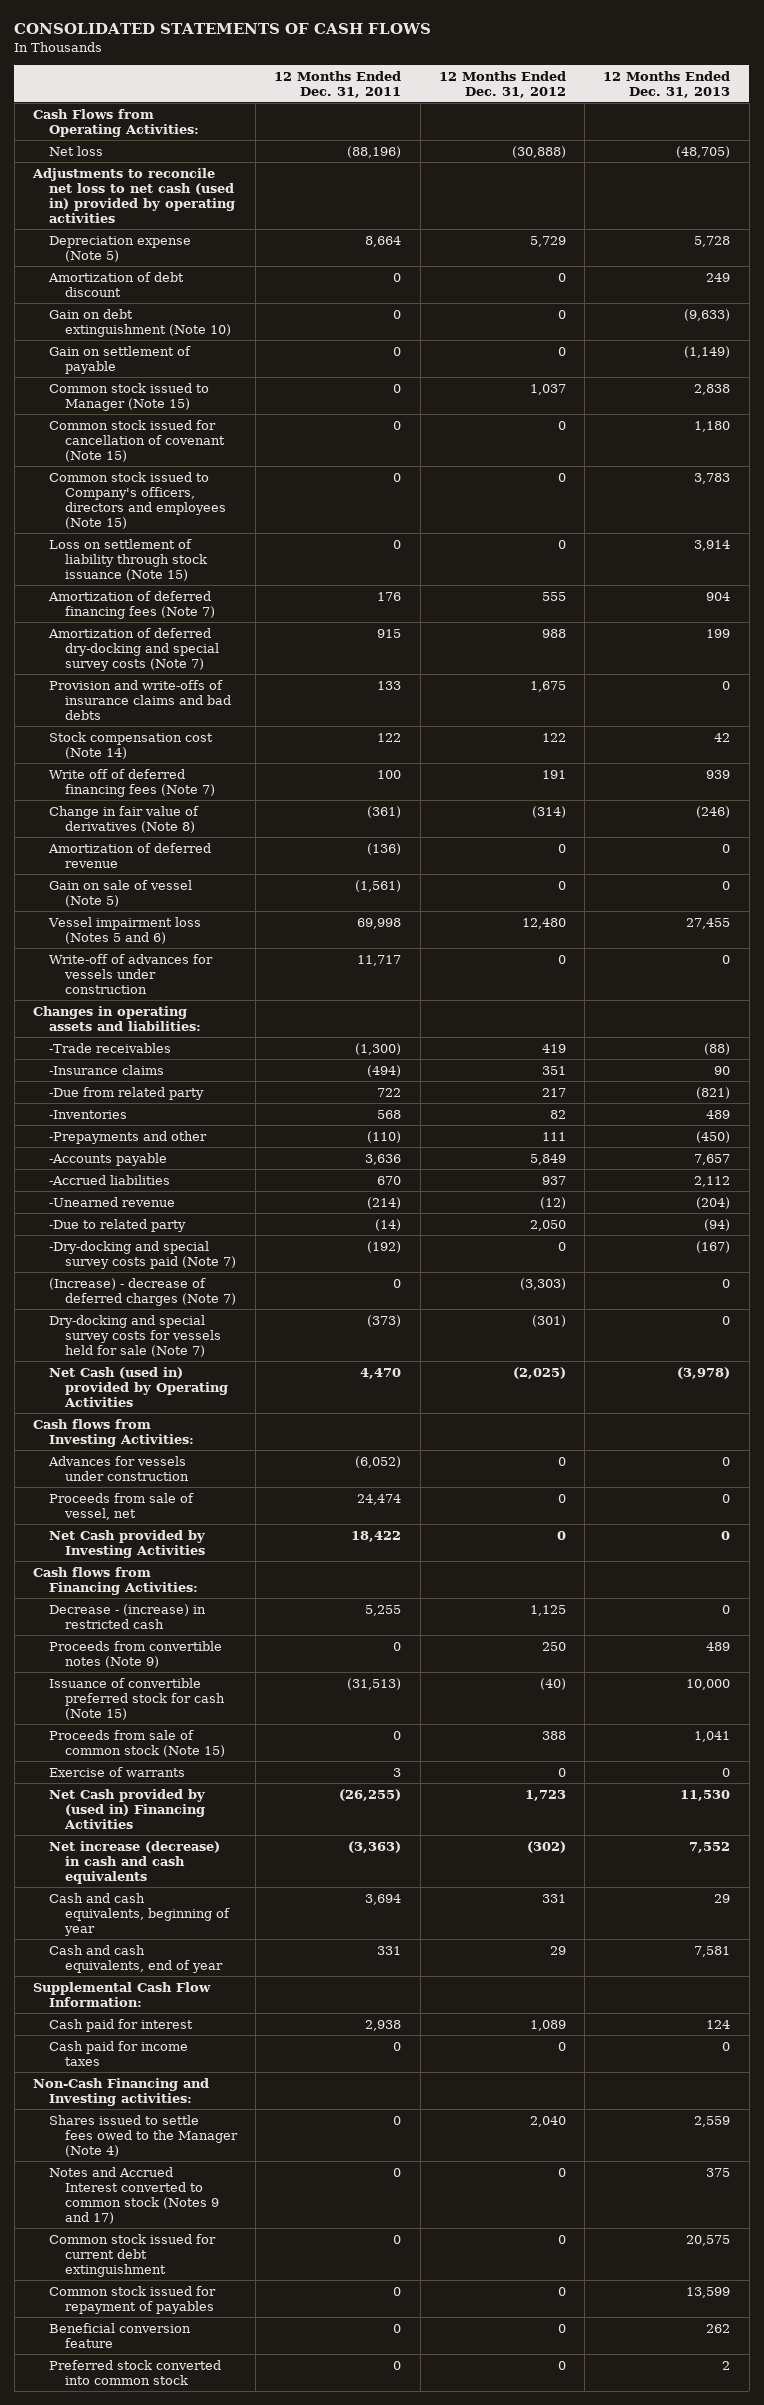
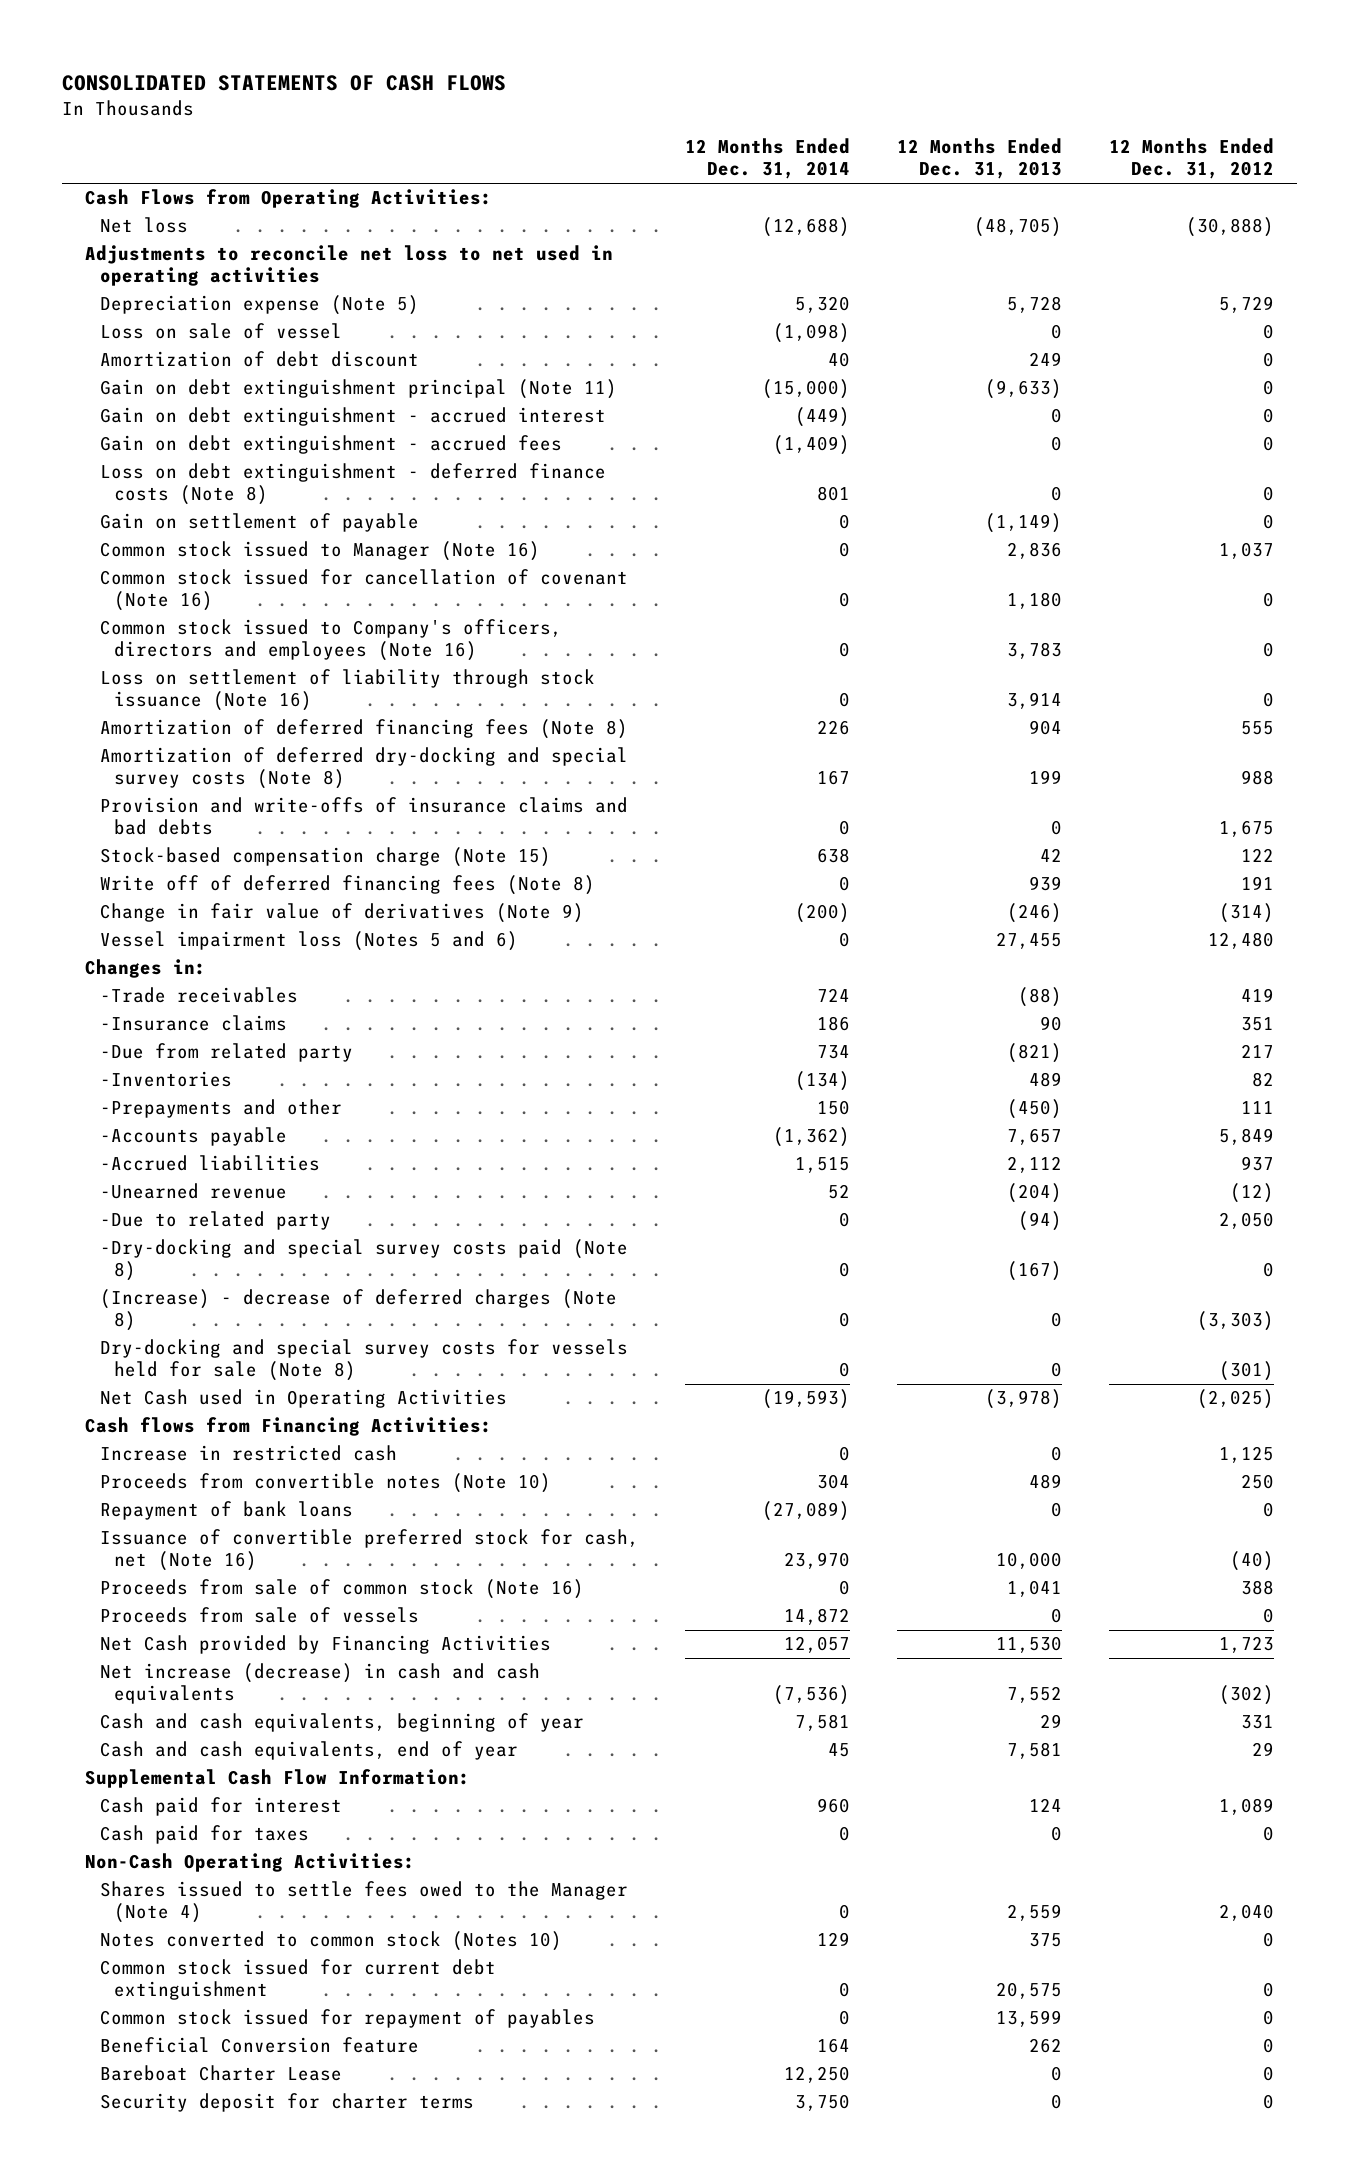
- | 12 Months Ended Dec. 31, 2011 | 12 Months Ended Dec. 31, 2012 | 12 Months Ended Dec. 31, 2013
+ | 12 Months Ended Dec. 31, 2014 | 12 Months Ended Dec. 31, 2013 | 12 Months Ended Dec. 31, 2012
- Adjustments to reconcile net loss to net cash (used in) provided by operating activities
+ Adjustments to reconcile net loss to net used in operating activities
+ Loss on sale of vessel | (1,098) | 0 | 0
- Gain on debt extinguishment (Note 10) | 0 | 0 | (9,633)
+ Gain on debt extinguishment principal (Note 11) | (15,000) | (9,633) | 0
+ Gain on debt extinguishment - accrued interest | (449) | 0 | 0
+ Gain on debt extinguishment - accrued fees | (1,409) | 0 | 0
+ Loss on debt extinguishment - deferred finance costs (Note 8) | 801 | 0 | 0
- Common stock issued to Manager (Note 15) | 0 | 1,037 | 2,838
- Common stock issued for cancellation of covenant (Note 15) | 0 | 0 | 1,180
- Common stock issued to Company's officers, directors and employees (Note 15) | 0 | 0 | 3,783
- Loss on settlement of liability through stock issuance (Note 15) | 0 | 0 | 3,914
- Amortization of deferred financing fees (Note 7) | 176 | 555 | 904
- Amortization of deferred dry-docking and special survey costs (Note 7) | 915 | 988 | 199
+ Common stock issued to Manager (Note 16) | 0 | 2,836 | 1,037
+ Common stock issued for cancellation of covenant (Note 16) | 0 | 1,180 | 0
+ Common stock issued to Company's officers, directors and employees (Note 16) | 0 | 3,783 | 0
+ Loss on settlement of liability through stock issuance (Note 16) | 0 | 3,914 | 0
+ Amortization of deferred financing fees (Note 8) | 226 | 904 | 555
+ Amortization of deferred dry-docking and special survey costs (Note 8) | 167 | 199 | 988
- Stock compensation cost (Note 14) | 122 | 122 | 42
- Write off of deferred financing fees (Note 7) | 100 | 191 | 939
- Change in fair value of derivatives (Note 8) | (361) | (314) | (246)
- Amortization of deferred revenue | (136) | 0 | 0
- Gain on sale of vessel (Note 5) | (1,561) | 0 | 0
+ Stock-based compensation charge (Note 15) | 638 | 42 | 122
+ Write off of deferred financing fees (Note 8) | 0 | 939 | 191
+ Change in fair value of derivatives (Note 9) | (200) | (246) | (314)
- Write-off of advances for vessels under construction | 11,717 | 0 | 0
- Changes in operating assets and liabilities:
+ Changes in:
- -Dry-docking and special survey costs paid (Note 7) | (192) | 0 | (167)
- (Increase) - decrease of deferred charges (Note 7) | 0 | (3,303) | 0
- Dry-docking and special survey costs for vessels held for sale (Note 7) | (373) | (301) | 0
- Net Cash (used in) provided by Operating Activities | 4,470 | (2,025) | (3,978)
- Cash flows from Investing Activities:
- Advances for vessels under construction | (6,052) | 0 | 0
- Proceeds from sale of vessel, net | 24,474 | 0 | 0
- Net Cash provided by Investing Activities | 18,422 | 0 | 0
+ -Dry-docking and special survey costs paid (Note 8) | 0 | (167) | 0
+ (Increase) - decrease of deferred charges (Note 8) | 0 | 0 | (3,303)
+ Dry-docking and special survey costs for vessels held for sale (Note 8) | 0 | 0 | (301)
+ Net Cash used in Operating Activities | (19,593) | (3,978) | (2,025)
- Decrease - (increase) in restricted cash | 5,255 | 1,125 | 0
- Proceeds from convertible notes (Note 9) | 0 | 250 | 489
- Issuance of convertible preferred stock for cash (Note 15) | (31,513) | (40) | 10,000
- Proceeds from sale of common stock (Note 15) | 0 | 388 | 1,041
- Exercise of warrants | 3 | 0 | 0
- Net Cash provided by (used in) Financing Activities | (26,255) | 1,723 | 11,530
+ Increase in restricted cash | 0 | 0 | 1,125
+ Proceeds from convertible notes (Note 10) | 304 | 489 | 250
+ Repayment of bank loans | (27,089) | 0 | 0
+ Issuance of convertible preferred stock for cash, net (Note 16) | 23,970 | 10,000 | (40)
+ Proceeds from sale of common stock (Note 16) | 0 | 1,041 | 388
+ Proceeds from sale of vessels | 14,872 | 0 | 0
+ Net Cash provided by Financing Activities | 12,057 | 11,530 | 1,723
- Cash paid for income taxes | 0 | 0 | 0
- Non-Cash Financing and Investing activities:
+ Cash paid for taxes | 0 | 0 | 0
+ Non-Cash Operating Activities:
- Notes and Accrued Interest converted to common stock (Notes 9 and 17) | 0 | 0 | 375
+ Notes converted to common stock (Notes 10) | 129 | 375 | 0
- Beneficial conversion feature | 0 | 0 | 262
- Preferred stock converted into common stock | 0 | 0 | 2
+ Beneficial Conversion feature | 164 | 262 | 0
+ Bareboat Charter Lease | 12,250 | 0 | 0
+ Security deposit for charter terms | 3,750 | 0 | 0

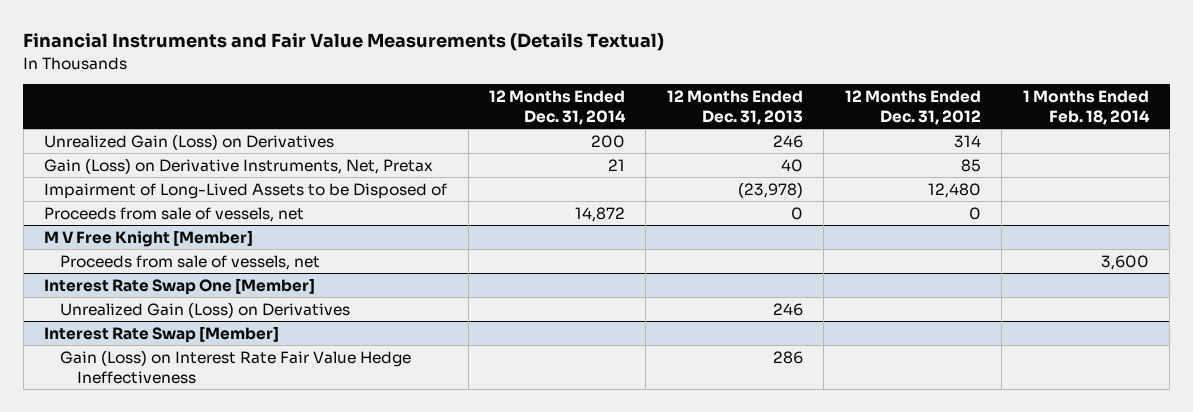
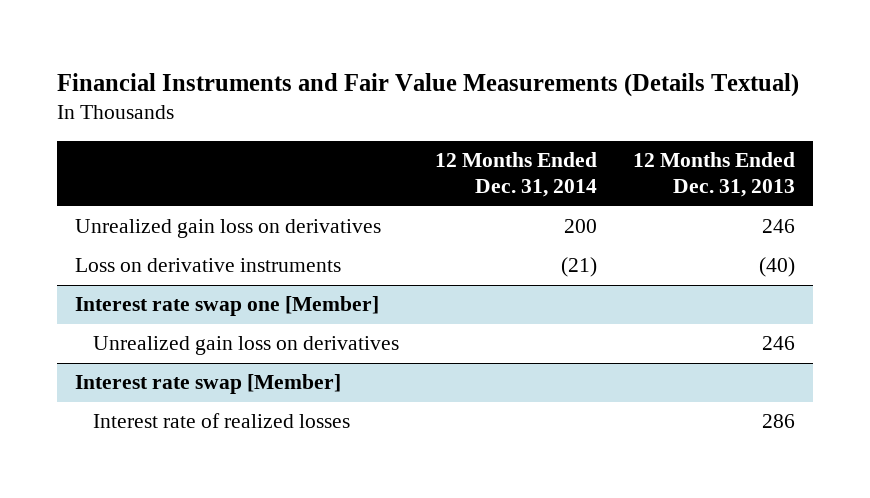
- | 12 Months Ended Dec. 31, 2014 | 12 Months Ended Dec. 31, 2013 | 12 Months Ended Dec. 31, 2012 | 1 Months Ended Feb. 18, 2014
+ | 12 Months Ended Dec. 31, 2014 | 12 Months Ended Dec. 31, 2013
- Unrealized Gain (Loss) on Derivatives | 200 | 246 | 314 |
- Gain (Loss) on Derivative Instruments, Net, Pretax | 21 | 40 | 85 |
- Impairment of Long-Lived Assets to be Disposed of | | (23,978) | 12,480 |
- Proceeds from sale of vessels, net | 14,872 | 0 | 0 |
- M V Free Knight [Member]
- Proceeds from sale of vessels, net | | | | 3,600
- Interest Rate Swap One [Member]
- Unrealized Gain (Loss) on Derivatives | | 246 | |
- Interest Rate Swap [Member]
- Gain (Loss) on Interest Rate Fair Value Hedge Ineffectiveness | | 286 | |
+ Unrealized gain loss on derivatives | 200 | 246
+ Loss on derivative instruments | (21) | (40)
+ Interest rate swap one [Member]
+ Unrealized gain loss on derivatives | | 246
+ Interest rate swap [Member]
+ Interest rate of realized losses | | 286

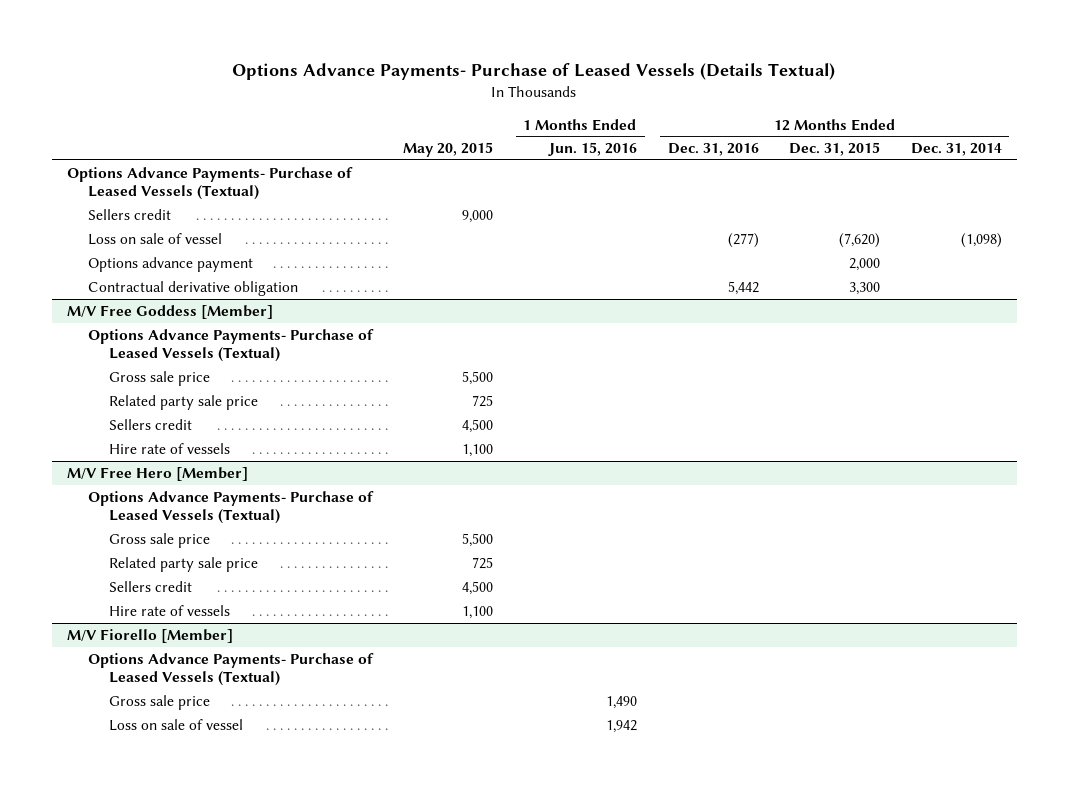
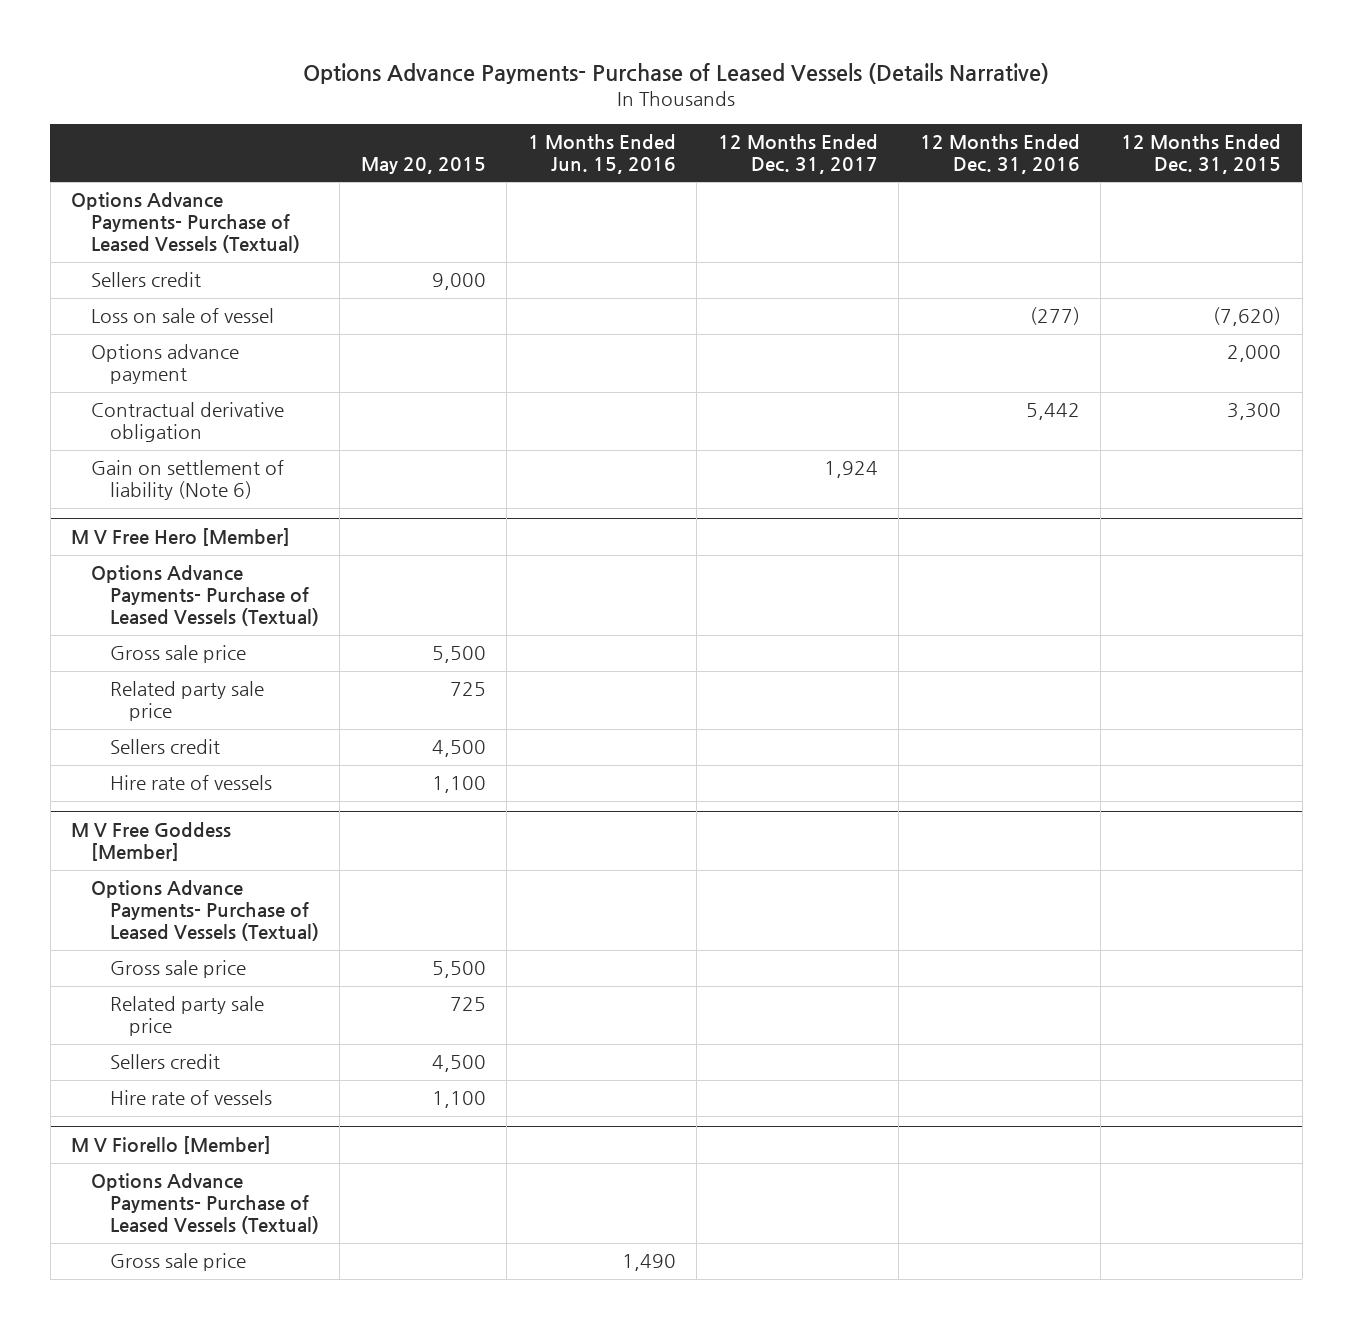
- Options Advance Payments- Purchase of Leased Vessels (Details Textual)
+ Options Advance Payments- Purchase of Leased Vessels (Details Narrative)
- | May 20, 2015 | 1 Months Ended Jun. 15, 2016 | 12 Months Ended Dec. 31, 2016 | 12 Months Ended Dec. 31, 2015 | 12 Months Ended Dec. 31, 2014
+ | May 20, 2015 | 1 Months Ended Jun. 15, 2016 | 12 Months Ended Dec. 31, 2017 | 12 Months Ended Dec. 31, 2016 | 12 Months Ended Dec. 31, 2015
- M/V Free Goddess [Member]
+ Gain on settlement of liability (Note 6) | | | 1,924 | |
+ M V Free Hero [Member]
- M/V Free Hero [Member]
+ M V Free Goddess [Member]
- M/V Fiorello [Member]
+ M V Fiorello [Member]
- Loss on sale of vessel | | 1,942 | | |

